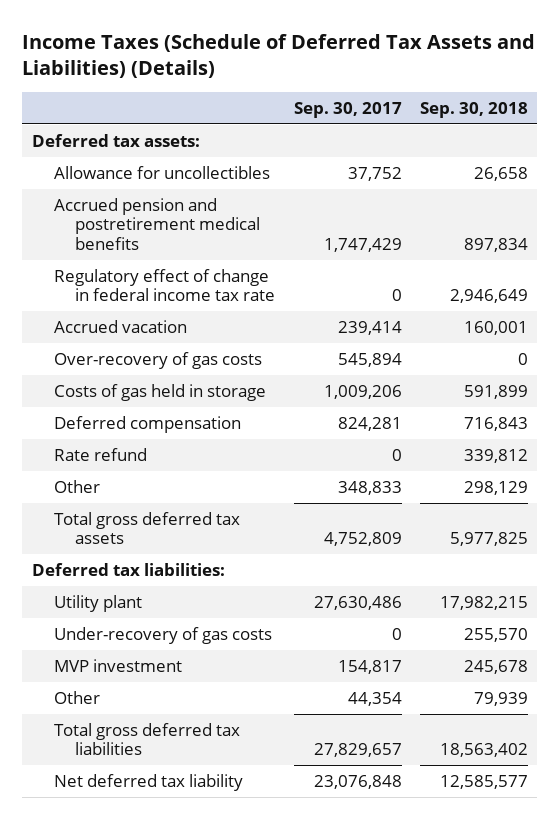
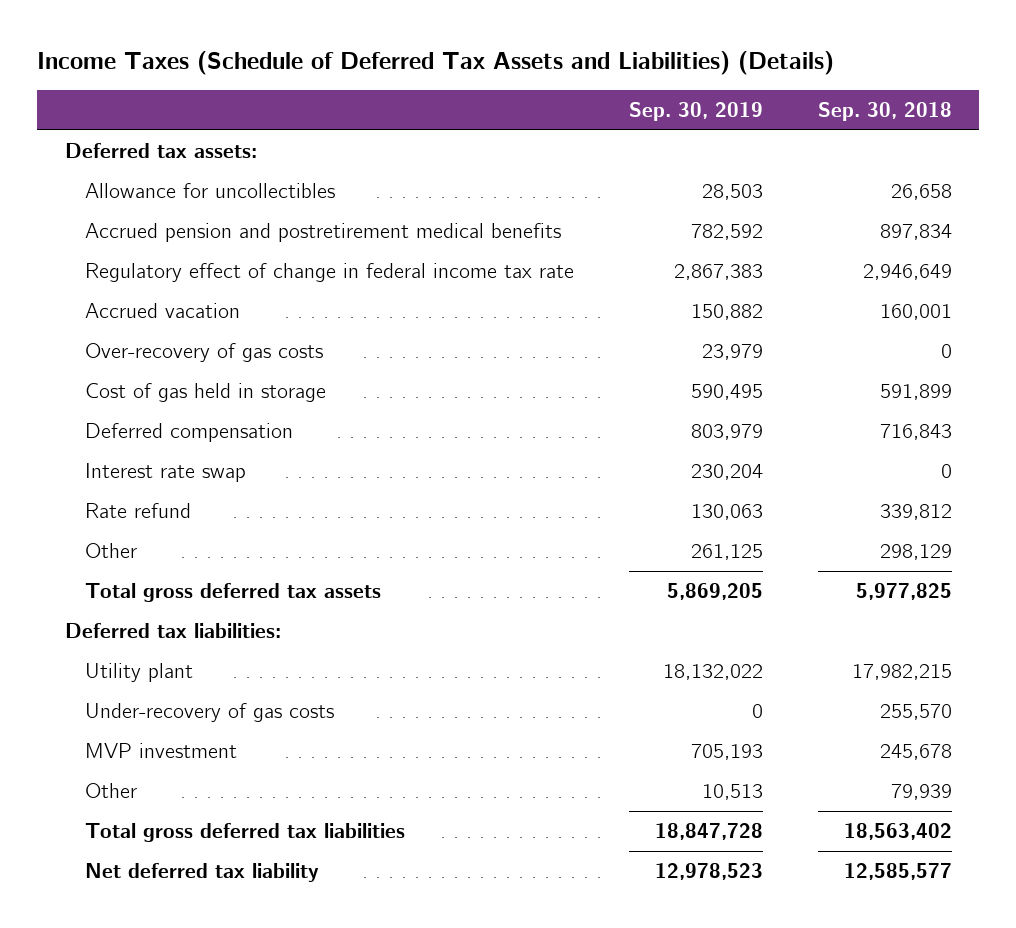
- | Sep. 30, 2017 | Sep. 30, 2018
+ | Sep. 30, 2019 | Sep. 30, 2018
- Costs of gas held in storage | 1,009,206 | 591,899
+ Cost of gas held in storage | 590,495 | 591,899
+ Interest rate swap | 230,204 | 0

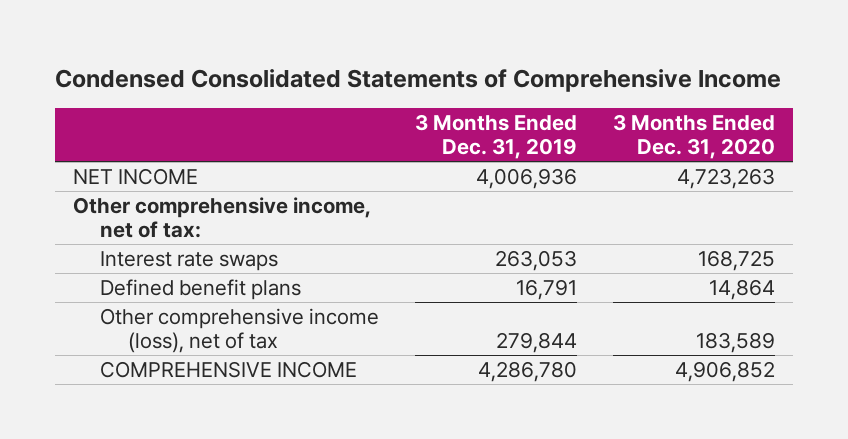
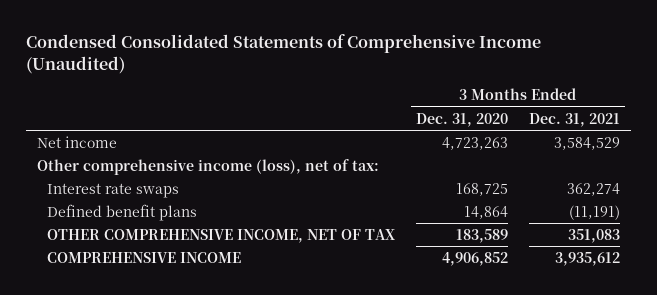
- Condensed Consolidated Statements of Comprehensive Income
+ Condensed Consolidated Statements of Comprehensive Income (Unaudited)
- | 3 Months Ended Dec. 31, 2019 | 3 Months Ended Dec. 31, 2020
+ | 3 Months Ended Dec. 31, 2020 | 3 Months Ended Dec. 31, 2021
- NET INCOME | 4,006,936 | 4,723,263
- Other comprehensive income, net of tax:
+ Net income | 4,723,263 | 3,584,529
+ Other comprehensive income (loss), net of tax:
- Other comprehensive income (loss), net of tax | 279,844 | 183,589
+ OTHER COMPREHENSIVE INCOME, NET OF TAX | 183,589 | 351,083

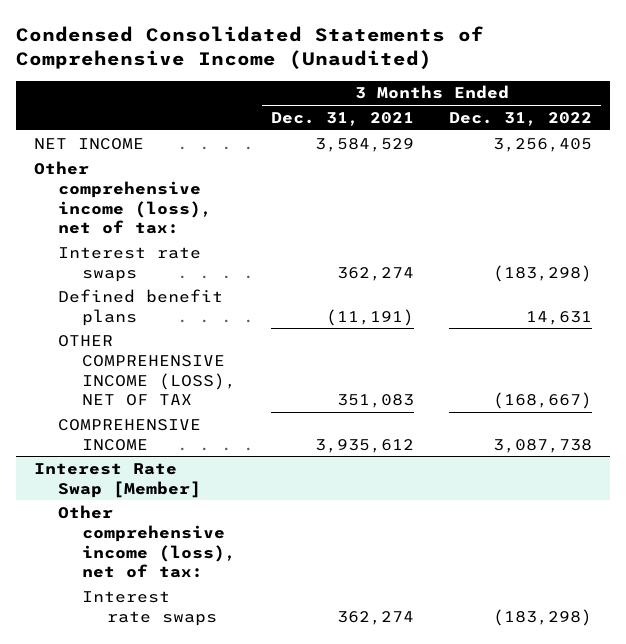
- | 3 Months Ended Dec. 31, 2020 | 3 Months Ended Dec. 31, 2021
+ | 3 Months Ended Dec. 31, 2021 | 3 Months Ended Dec. 31, 2022
- Net income | 4,723,263 | 3,584,529
+ NET INCOME | 3,584,529 | 3,256,405
- OTHER COMPREHENSIVE INCOME, NET OF TAX | 183,589 | 351,083
+ OTHER COMPREHENSIVE INCOME (LOSS), NET OF TAX | 351,083 | (168,667)
+ Interest Rate Swap [Member]
+ Other comprehensive income (loss), net of tax:
+ Interest rate swaps | 362,274 | (183,298)

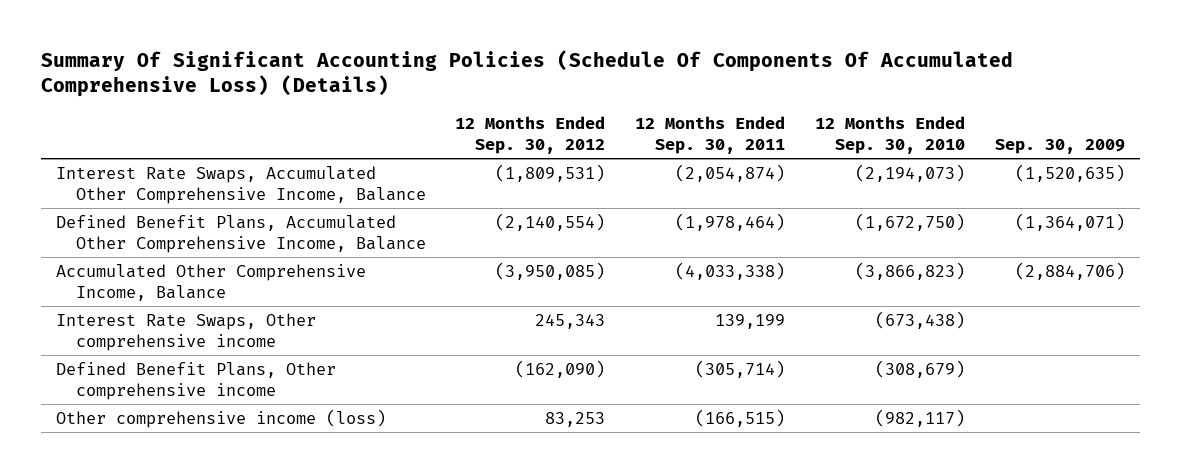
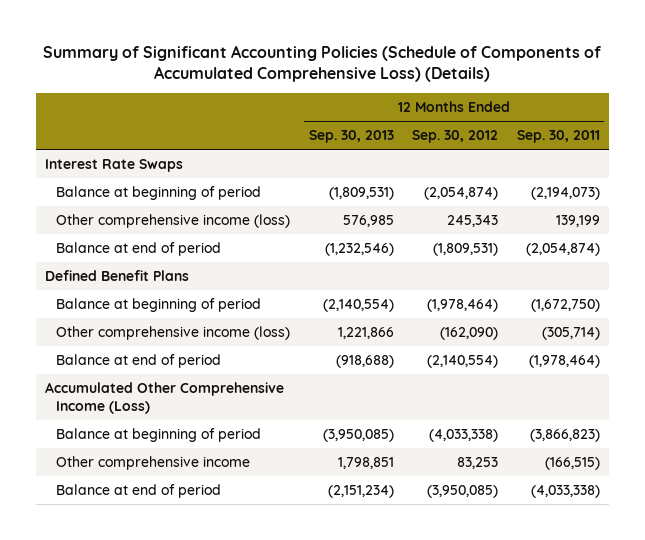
- Summary Of Significant Accounting Policies (Schedule Of Components Of Accumulated Comprehensive Loss) (Details)
+ Summary of Significant Accounting Policies (Schedule of Components of Accumulated Comprehensive Loss) (Details)
- | 12 Months Ended Sep. 30, 2012 | 12 Months Ended Sep. 30, 2011 | 12 Months Ended Sep. 30, 2010 | Sep. 30, 2009
+ | 12 Months Ended Sep. 30, 2013 | 12 Months Ended Sep. 30, 2012 | 12 Months Ended Sep. 30, 2011
- Interest Rate Swaps, Accumulated Other Comprehensive Income, Balance | (1,809,531) | (2,054,874) | (2,194,073) | (1,520,635)
- Defined Benefit Plans, Accumulated Other Comprehensive Income, Balance | (2,140,554) | (1,978,464) | (1,672,750) | (1,364,071)
- Accumulated Other Comprehensive Income, Balance | (3,950,085) | (4,033,338) | (3,866,823) | (2,884,706)
- Interest Rate Swaps, Other comprehensive income | 245,343 | 139,199 | (673,438) |
- Defined Benefit Plans, Other comprehensive income | (162,090) | (305,714) | (308,679) |
- Other comprehensive income (loss) | 83,253 | (166,515) | (982,117) |
+ Interest Rate Swaps
+ Balance at beginning of period | (1,809,531) | (2,054,874) | (2,194,073)
+ Other comprehensive income (loss) | 576,985 | 245,343 | 139,199
+ Balance at end of period | (1,232,546) | (1,809,531) | (2,054,874)
+ Defined Benefit Plans
+ Balance at beginning of period | (2,140,554) | (1,978,464) | (1,672,750)
+ Other comprehensive income (loss) | 1,221,866 | (162,090) | (305,714)
+ Balance at end of period | (918,688) | (2,140,554) | (1,978,464)
+ Accumulated Other Comprehensive Income (Loss)
+ Balance at beginning of period | (3,950,085) | (4,033,338) | (3,866,823)
+ Other comprehensive income | 1,798,851 | 83,253 | (166,515)
+ Balance at end of period | (2,151,234) | (3,950,085) | (4,033,338)

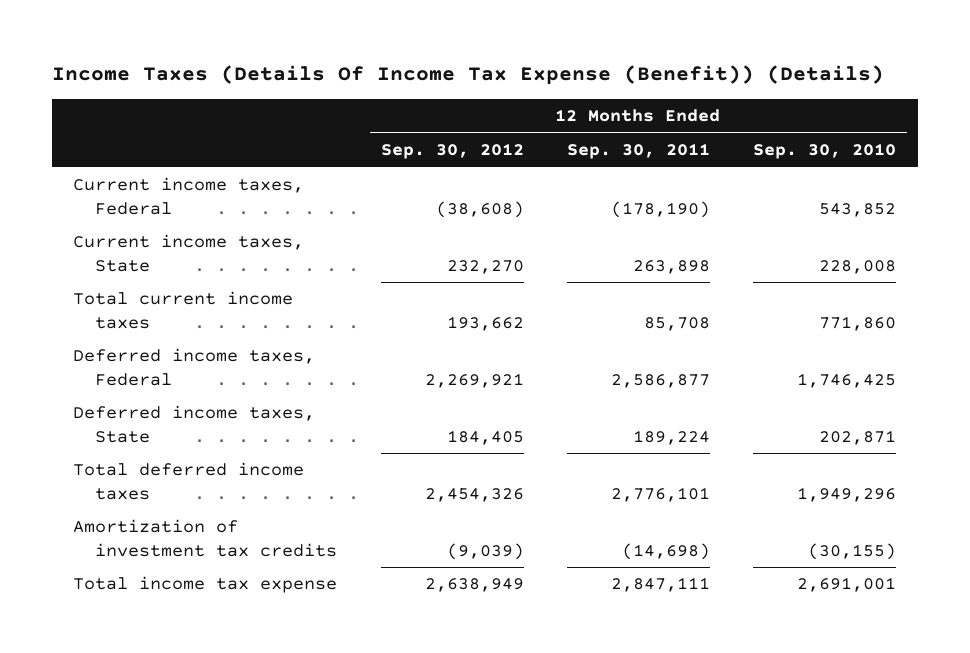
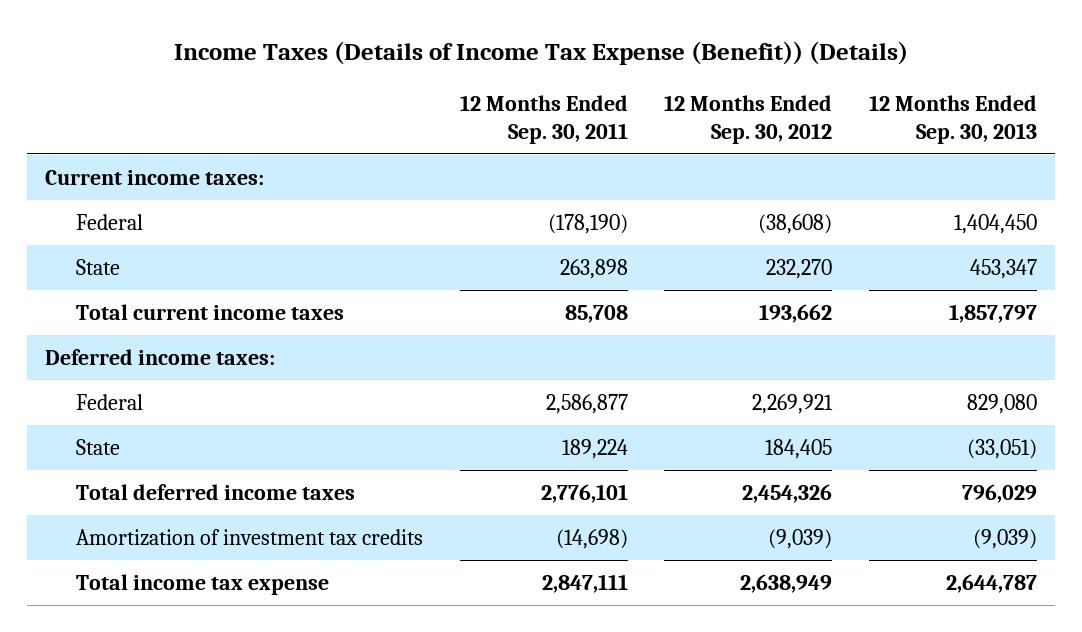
- Income Taxes (Details Of Income Tax Expense (Benefit)) (Details)
+ Income Taxes (Details of Income Tax Expense (Benefit)) (Details)
- | 12 Months Ended Sep. 30, 2012 | 12 Months Ended Sep. 30, 2011 | 12 Months Ended Sep. 30, 2010
+ | 12 Months Ended Sep. 30, 2011 | 12 Months Ended Sep. 30, 2012 | 12 Months Ended Sep. 30, 2013
- Current income taxes, Federal | (38,608) | (178,190) | 543,852
- Current income taxes, State | 232,270 | 263,898 | 228,008
+ Current income taxes:
+ Federal | (178,190) | (38,608) | 1,404,450
+ State | 263,898 | 232,270 | 453,347
- Deferred income taxes, Federal | 2,269,921 | 2,586,877 | 1,746,425
- Deferred income taxes, State | 184,405 | 189,224 | 202,871
+ Deferred income taxes:
+ Federal | 2,586,877 | 2,269,921 | 829,080
+ State | 189,224 | 184,405 | (33,051)

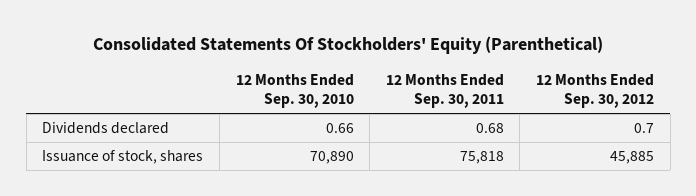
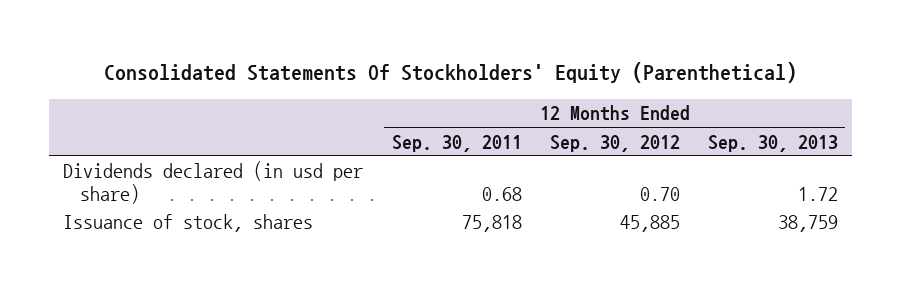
- | 12 Months Ended Sep. 30, 2010 | 12 Months Ended Sep. 30, 2011 | 12 Months Ended Sep. 30, 2012
+ | 12 Months Ended Sep. 30, 2011 | 12 Months Ended Sep. 30, 2012 | 12 Months Ended Sep. 30, 2013
- Dividends declared | 0.66 | 0.68 | 0.7
+ Dividends declared (in usd per share) | 0.68 | 0.70 | 1.72

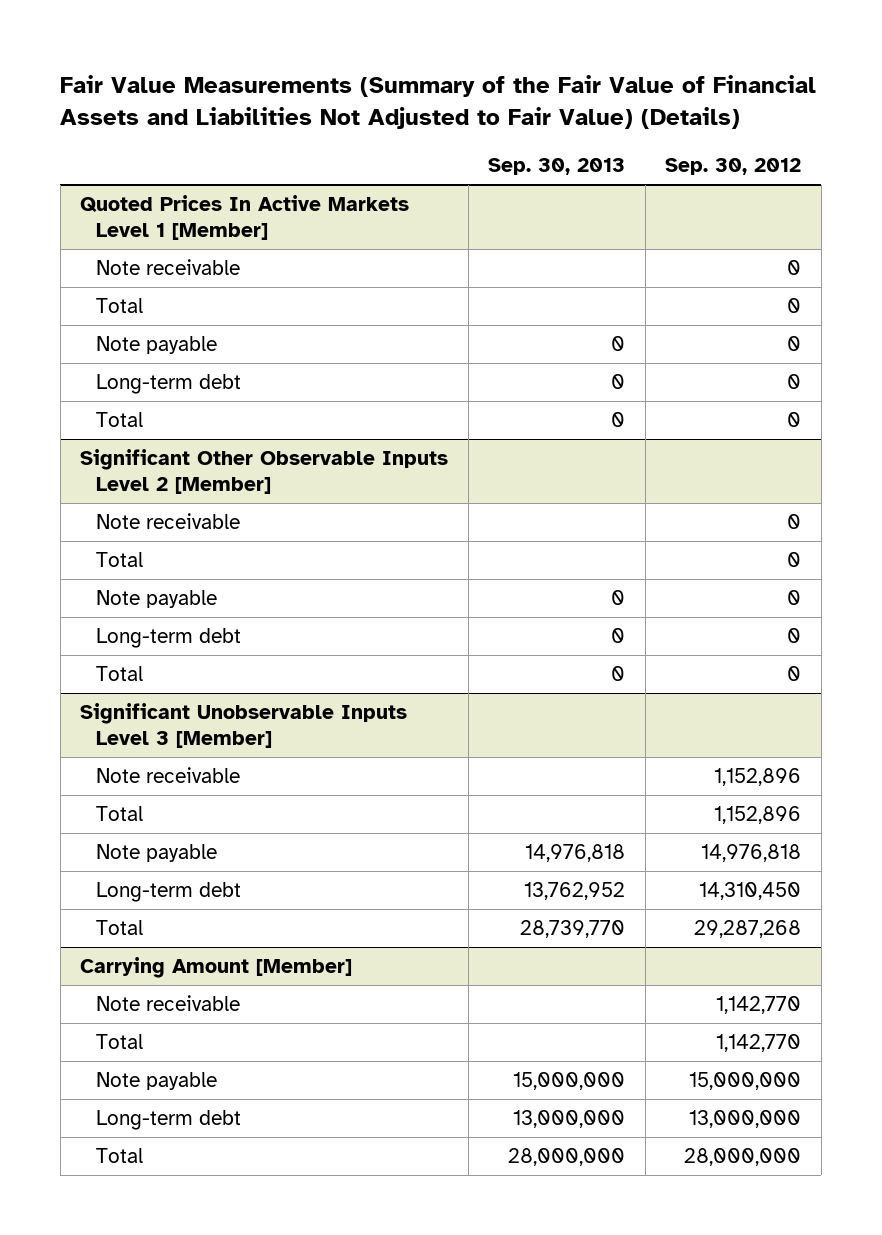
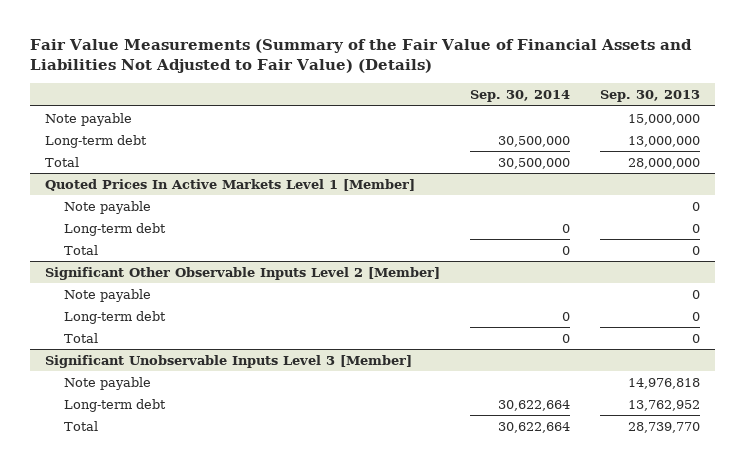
- | Sep. 30, 2013 | Sep. 30, 2012
+ | Sep. 30, 2014 | Sep. 30, 2013
+ Note payable | | 15,000,000
+ Long-term debt | 30,500,000 | 13,000,000
+ Total | 30,500,000 | 28,000,000
@ Quoted Prices In Active Markets Level 1 [Member]
- Note receivable | | 0
- Total | | 0
@ Significant Other Observable Inputs Level 2 [Member]
- Note receivable | | 0
- Total | | 0
@ Significant Unobservable Inputs Level 3 [Member]
- Note receivable | | 1,152,896
- Total | | 1,152,896
- Carrying Amount [Member]
- Note receivable | | 1,142,770
- Total | | 1,142,770
- Note payable | 15,000,000 | 15,000,000
- Long-term debt | 13,000,000 | 13,000,000
- Total | 28,000,000 | 28,000,000

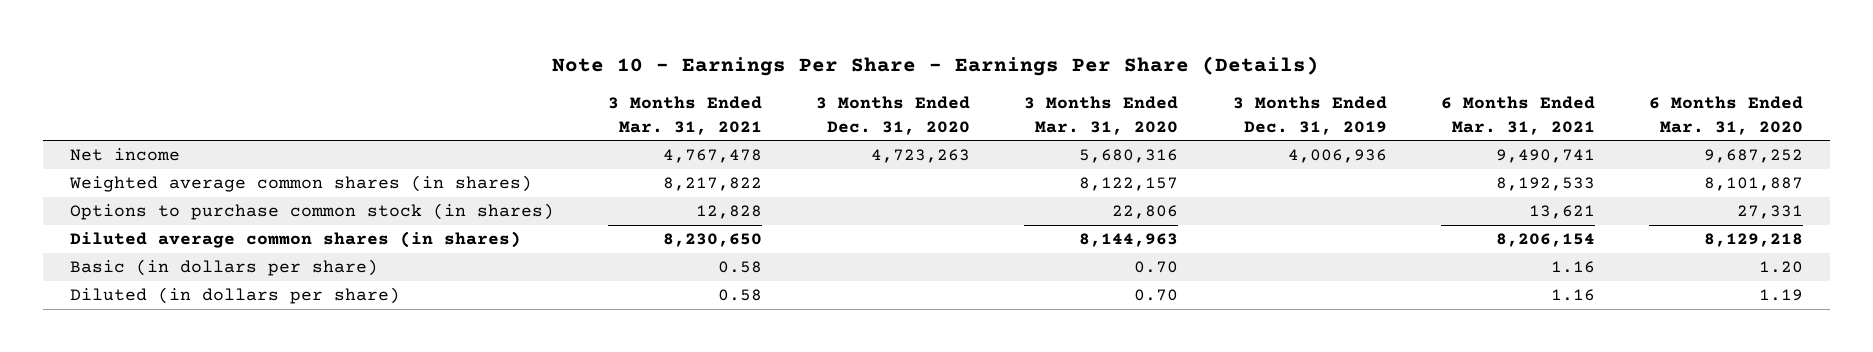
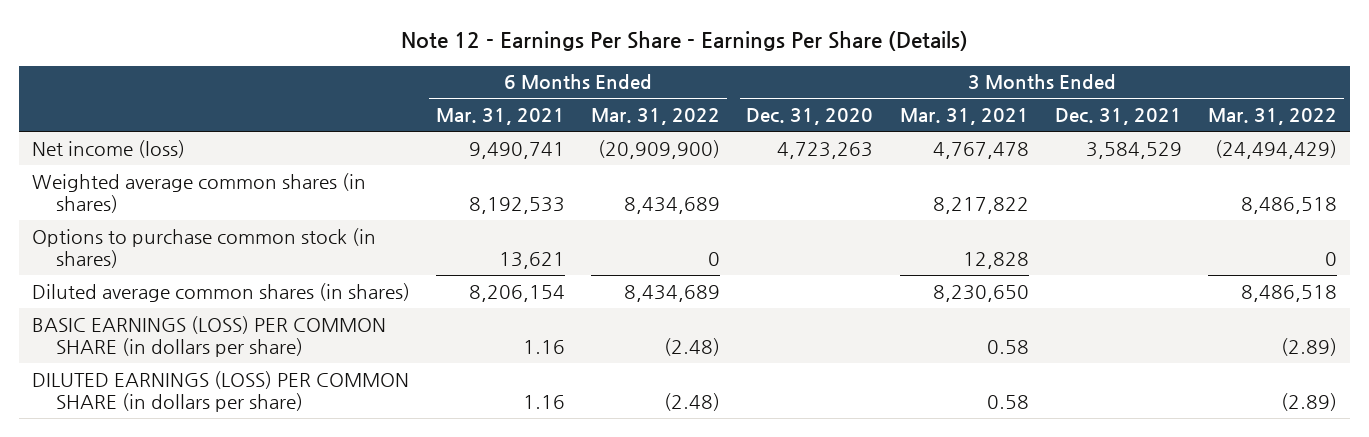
- Note 10 - Earnings Per Share - Earnings Per Share (Details)
+ Note 12 - Earnings Per Share - Earnings Per Share (Details)
- | 3 Months Ended Mar. 31, 2021 | 3 Months Ended Dec. 31, 2020 | 3 Months Ended Mar. 31, 2020 | 3 Months Ended Dec. 31, 2019 | 6 Months Ended Mar. 31, 2021 | 6 Months Ended Mar. 31, 2020
+ | 6 Months Ended Mar. 31, 2021 | 6 Months Ended Mar. 31, 2022 | 3 Months Ended Dec. 31, 2020 | 3 Months Ended Mar. 31, 2021 | 3 Months Ended Dec. 31, 2021 | 3 Months Ended Mar. 31, 2022
- Net income | 4,767,478 | 4,723,263 | 5,680,316 | 4,006,936 | 9,490,741 | 9,687,252
+ Net income (loss) | 9,490,741 | (20,909,900) | 4,723,263 | 4,767,478 | 3,584,529 | (24,494,429)
- Basic (in dollars per share) | 0.58 | | 0.70 | | 1.16 | 1.20
- Diluted (in dollars per share) | 0.58 | | 0.70 | | 1.16 | 1.19
+ BASIC EARNINGS (LOSS) PER COMMON SHARE (in dollars per share) | 1.16 | (2.48) | | 0.58 | | (2.89)
+ DILUTED EARNINGS (LOSS) PER COMMON SHARE (in dollars per share) | 1.16 | (2.48) | | 0.58 | | (2.89)

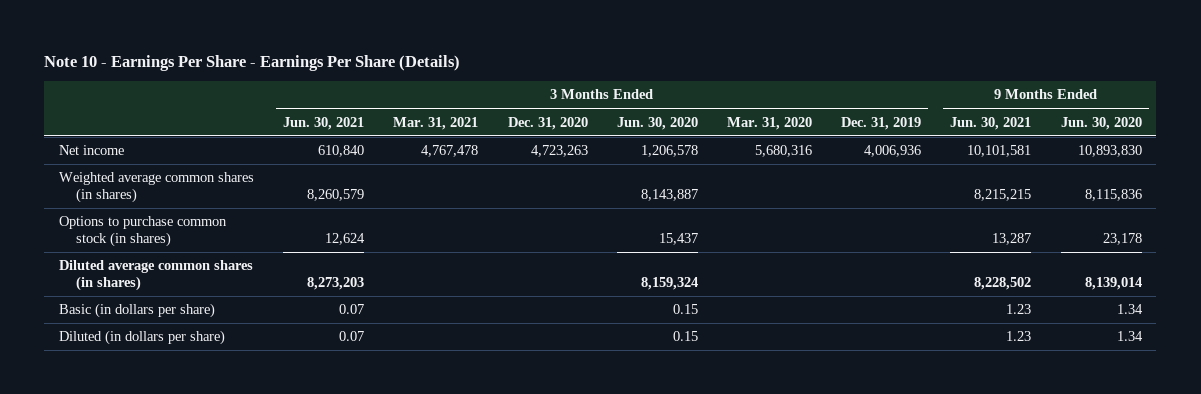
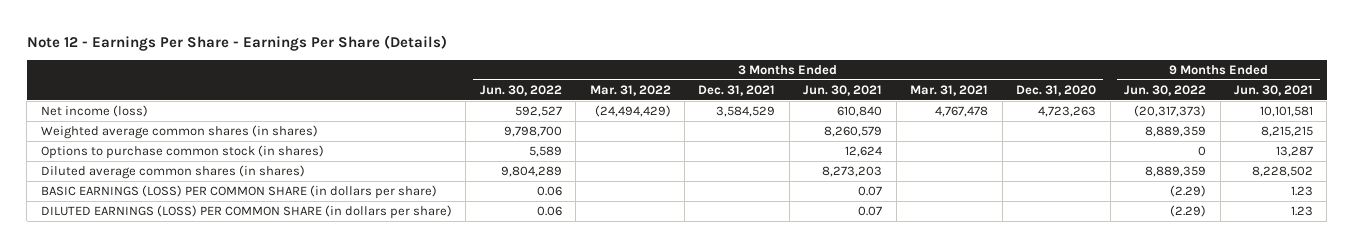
- Note 10 - Earnings Per Share - Earnings Per Share (Details)
+ Note 12 - Earnings Per Share - Earnings Per Share (Details)
- | 3 Months Ended Jun. 30, 2021 | 3 Months Ended Mar. 31, 2021 | 3 Months Ended Dec. 31, 2020 | 3 Months Ended Jun. 30, 2020 | 3 Months Ended Mar. 31, 2020 | 3 Months Ended Dec. 31, 2019 | 9 Months Ended Jun. 30, 2021 | 9 Months Ended Jun. 30, 2020
+ | 3 Months Ended Jun. 30, 2022 | 3 Months Ended Mar. 31, 2022 | 3 Months Ended Dec. 31, 2021 | 3 Months Ended Jun. 30, 2021 | 3 Months Ended Mar. 31, 2021 | 3 Months Ended Dec. 31, 2020 | 9 Months Ended Jun. 30, 2022 | 9 Months Ended Jun. 30, 2021
- Net income | 610,840 | 4,767,478 | 4,723,263 | 1,206,578 | 5,680,316 | 4,006,936 | 10,101,581 | 10,893,830
+ Net income (loss) | 592,527 | (24,494,429) | 3,584,529 | 610,840 | 4,767,478 | 4,723,263 | (20,317,373) | 10,101,581
- Basic (in dollars per share) | 0.07 | | | 0.15 | | | 1.23 | 1.34
- Diluted (in dollars per share) | 0.07 | | | 0.15 | | | 1.23 | 1.34
+ BASIC EARNINGS (LOSS) PER COMMON SHARE (in dollars per share) | 0.06 | | | 0.07 | | | (2.29) | 1.23
+ DILUTED EARNINGS (LOSS) PER COMMON SHARE (in dollars per share) | 0.06 | | | 0.07 | | | (2.29) | 1.23

